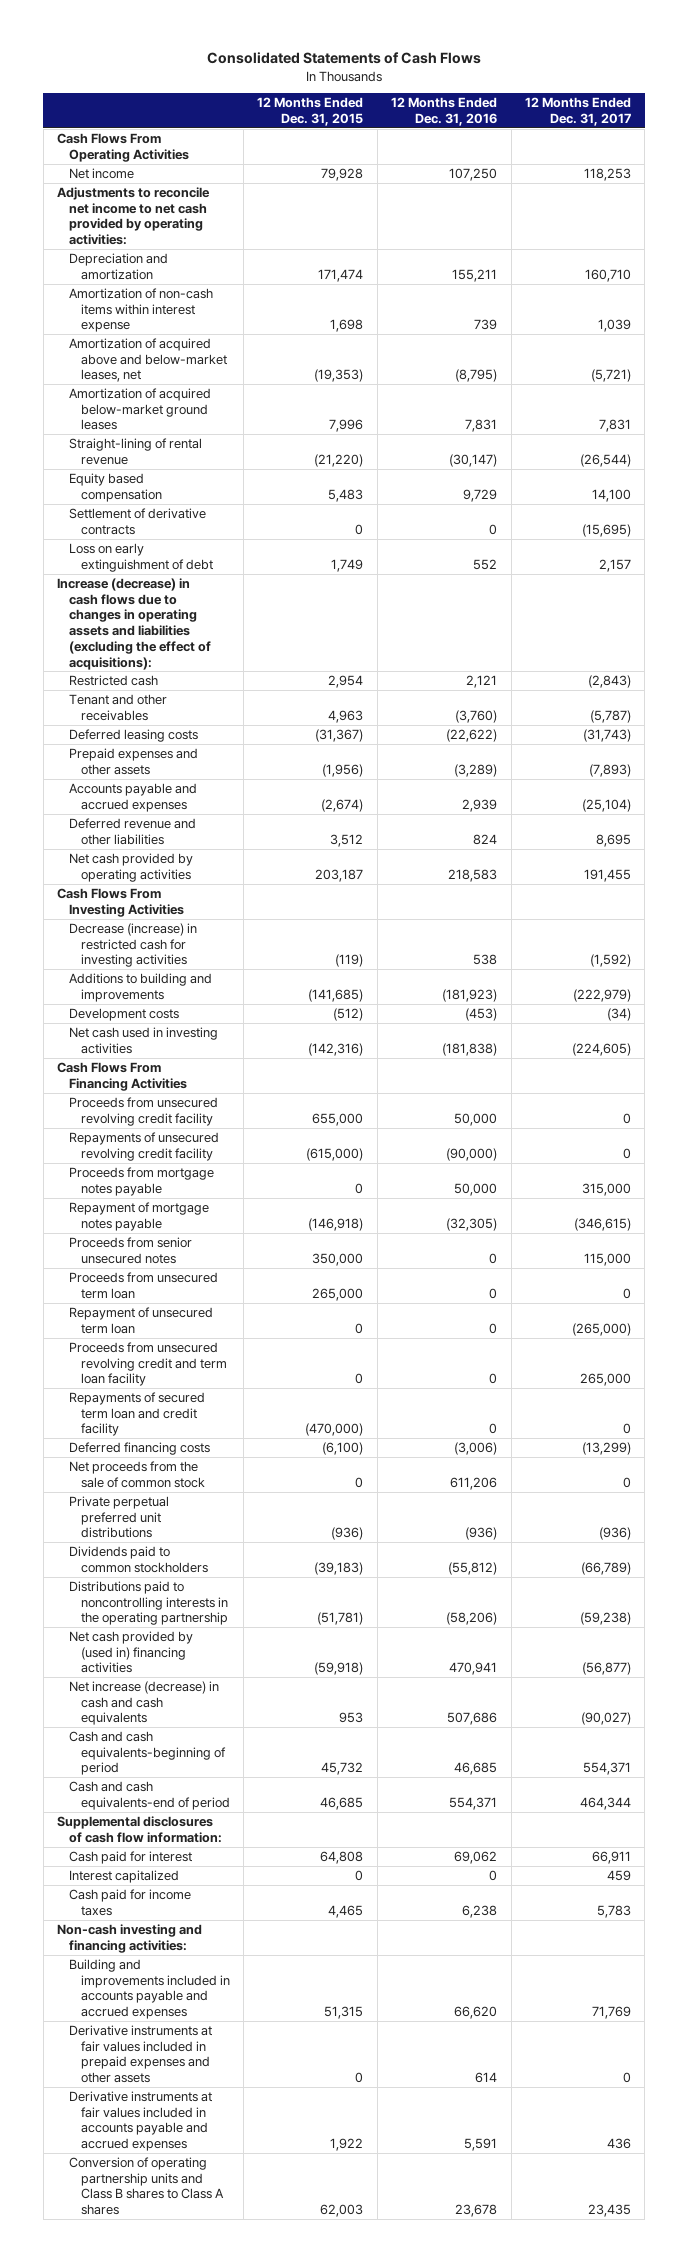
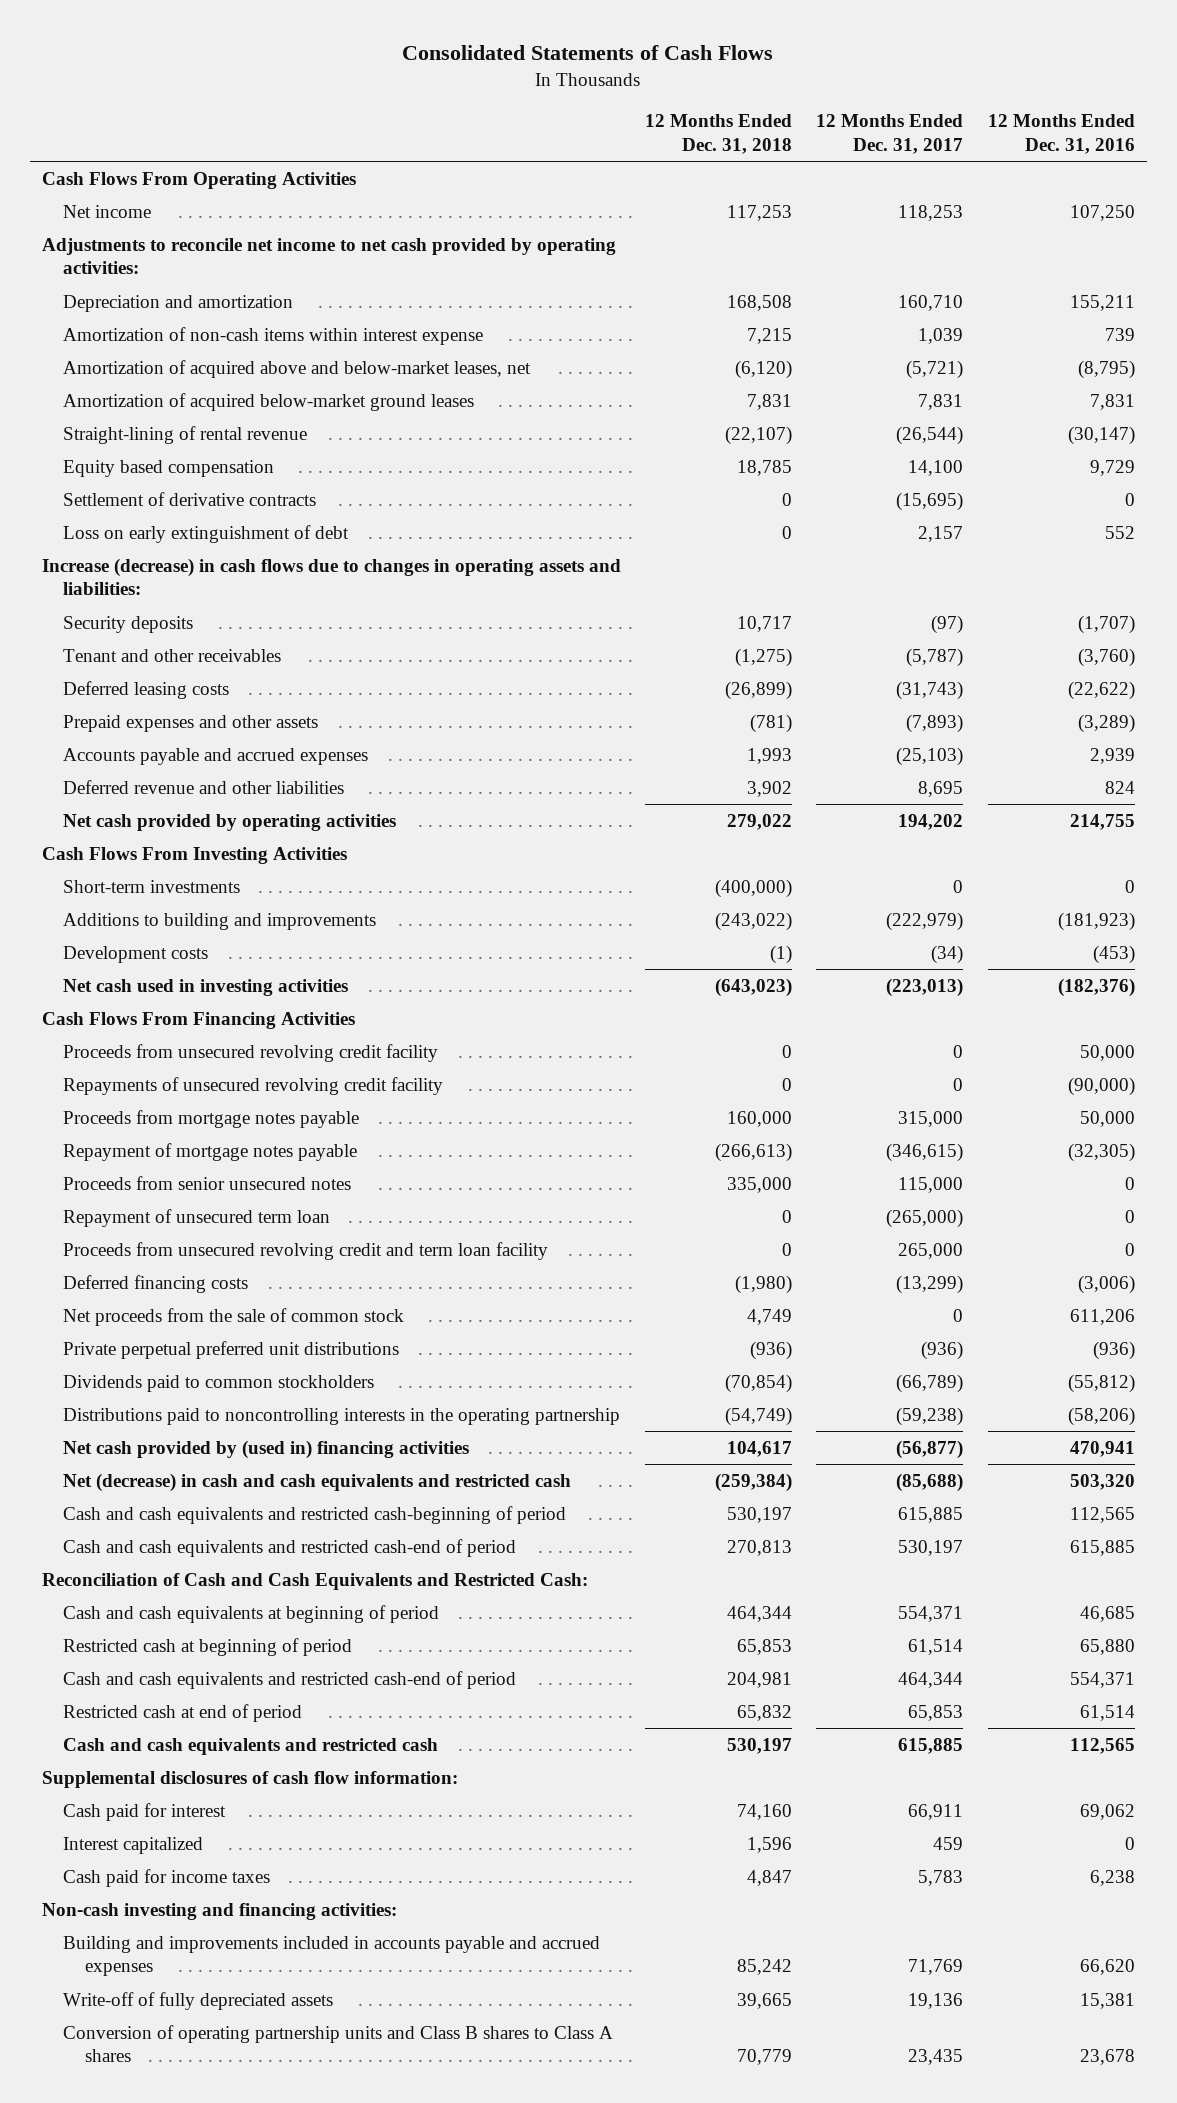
- | 12 Months Ended Dec. 31, 2015 | 12 Months Ended Dec. 31, 2016 | 12 Months Ended Dec. 31, 2017
+ | 12 Months Ended Dec. 31, 2018 | 12 Months Ended Dec. 31, 2017 | 12 Months Ended Dec. 31, 2016
- Increase (decrease) in cash flows due to changes in operating assets and liabilities (excluding the effect of acquisitions):
- Restricted cash | 2,954 | 2,121 | (2,843)
+ Increase (decrease) in cash flows due to changes in operating assets and liabilities:
+ Security deposits | 10,717 | (97) | (1,707)
- Accounts payable and accrued expenses | (2,674) | 2,939 | (25,104)
+ Accounts payable and accrued expenses | 1,993 | (25,103) | 2,939
- Net cash provided by operating activities | 203,187 | 218,583 | 191,455
+ Net cash provided by operating activities | 279,022 | 194,202 | 214,755
- Decrease (increase) in restricted cash for investing activities | (119) | 538 | (1,592)
+ Short-term investments | (400,000) | 0 | 0
- Net cash used in investing activities | (142,316) | (181,838) | (224,605)
+ Net cash used in investing activities | (643,023) | (223,013) | (182,376)
- Proceeds from unsecured term loan | 265,000 | 0 | 0
- Repayments of secured term loan and credit facility | (470,000) | 0 | 0
- Net increase (decrease) in cash and cash equivalents | 953 | 507,686 | (90,027)
- Cash and cash equivalents-beginning of period | 45,732 | 46,685 | 554,371
- Cash and cash equivalents-end of period | 46,685 | 554,371 | 464,344
+ Net (decrease) in cash and cash equivalents and restricted cash | (259,384) | (85,688) | 503,320
+ Cash and cash equivalents and restricted cash-beginning of period | 530,197 | 615,885 | 112,565
+ Cash and cash equivalents and restricted cash-end of period | 270,813 | 530,197 | 615,885
+ Reconciliation of Cash and Cash Equivalents and Restricted Cash:
+ Cash and cash equivalents at beginning of period | 464,344 | 554,371 | 46,685
+ Restricted cash at beginning of period | 65,853 | 61,514 | 65,880
+ Cash and cash equivalents and restricted cash-end of period | 204,981 | 464,344 | 554,371
+ Restricted cash at end of period | 65,832 | 65,853 | 61,514
+ Cash and cash equivalents and restricted cash | 530,197 | 615,885 | 112,565
- Derivative instruments at fair values included in prepaid expenses and other assets | 0 | 614 | 0
- Derivative instruments at fair values included in accounts payable and accrued expenses | 1,922 | 5,591 | 436
+ Write-off of fully depreciated assets | 39,665 | 19,136 | 15,381

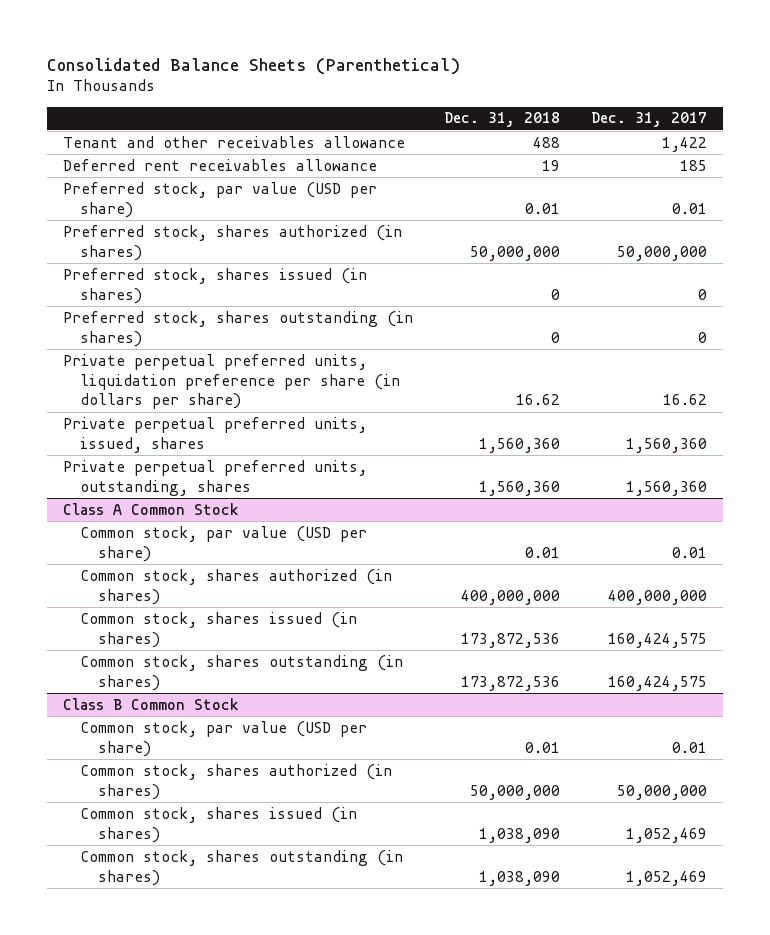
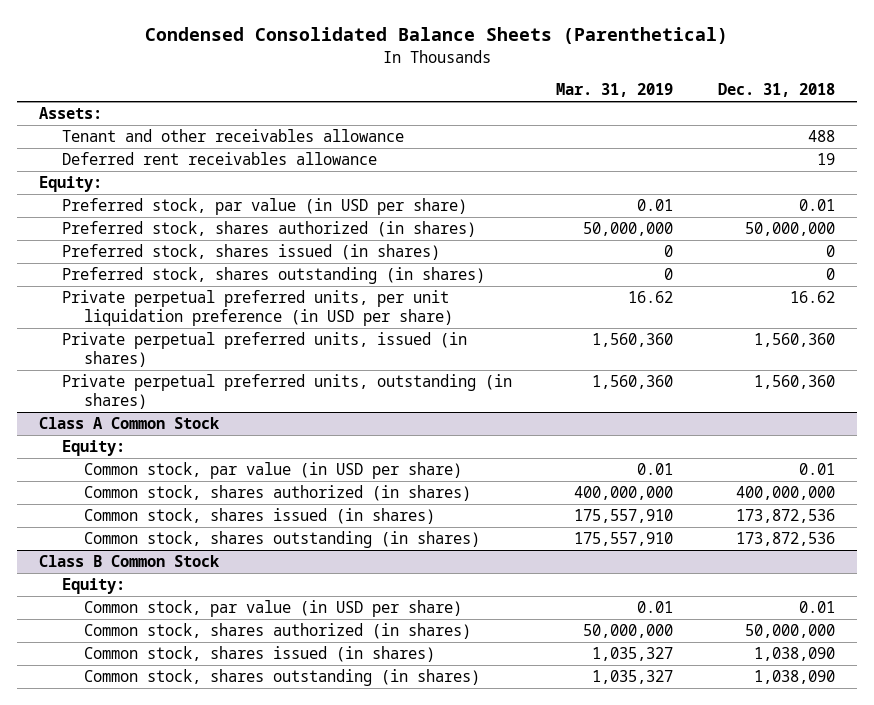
- Consolidated Balance Sheets (Parenthetical)
+ Condensed Consolidated Balance Sheets (Parenthetical)
- | Dec. 31, 2018 | Dec. 31, 2017
+ | Mar. 31, 2019 | Dec. 31, 2018
+ Assets:
- Preferred stock, par value (USD per share) | 0.01 | 0.01
+ Equity:
+ Preferred stock, par value (in USD per share) | 0.01 | 0.01
- Private perpetual preferred units, liquidation preference per share (in dollars per share) | 16.62 | 16.62
- Private perpetual preferred units, issued, shares | 1,560,360 | 1,560,360
- Private perpetual preferred units, outstanding, shares | 1,560,360 | 1,560,360
+ Private perpetual preferred units, per unit liquidation preference (in USD per share) | 16.62 | 16.62
+ Private perpetual preferred units, issued (in shares) | 1,560,360 | 1,560,360
+ Private perpetual preferred units, outstanding (in shares) | 1,560,360 | 1,560,360
@ Class A Common Stock
- Common stock, par value (USD per share) | 0.01 | 0.01
+ Equity:
+ Common stock, par value (in USD per share) | 0.01 | 0.01
@ Class B Common Stock
- Common stock, par value (USD per share) | 0.01 | 0.01
+ Equity:
+ Common stock, par value (in USD per share) | 0.01 | 0.01

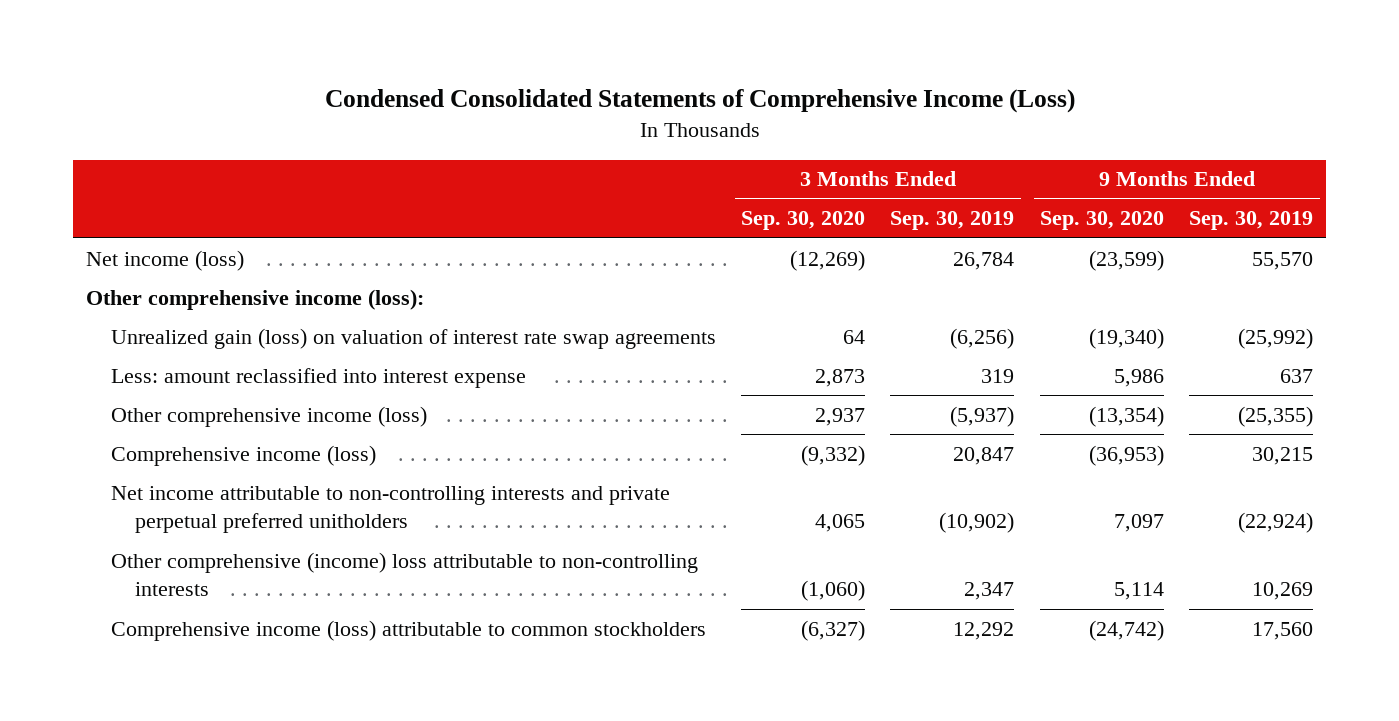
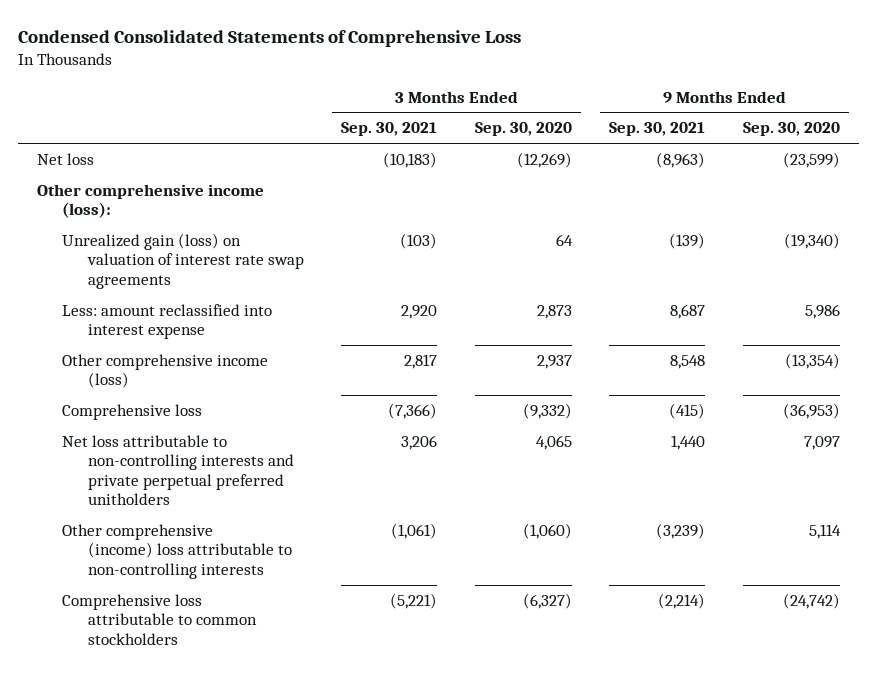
- Condensed Consolidated Statements of Comprehensive Income (Loss)
+ Condensed Consolidated Statements of Comprehensive Loss
- | 3 Months Ended Sep. 30, 2020 | 3 Months Ended Sep. 30, 2019 | 9 Months Ended Sep. 30, 2020 | 9 Months Ended Sep. 30, 2019
+ | 3 Months Ended Sep. 30, 2021 | 3 Months Ended Sep. 30, 2020 | 9 Months Ended Sep. 30, 2021 | 9 Months Ended Sep. 30, 2020
- Net income (loss) | (12,269) | 26,784 | (23,599) | 55,570
+ Net loss | (10,183) | (12,269) | (8,963) | (23,599)
- Comprehensive income (loss) | (9,332) | 20,847 | (36,953) | 30,215
- Net income attributable to non-controlling interests and private perpetual preferred unitholders | 4,065 | (10,902) | 7,097 | (22,924)
+ Comprehensive loss | (7,366) | (9,332) | (415) | (36,953)
+ Net loss attributable to non-controlling interests and private perpetual preferred unitholders | 3,206 | 4,065 | 1,440 | 7,097
- Comprehensive income (loss) attributable to common stockholders | (6,327) | 12,292 | (24,742) | 17,560
+ Comprehensive loss attributable to common stockholders | (5,221) | (6,327) | (2,214) | (24,742)

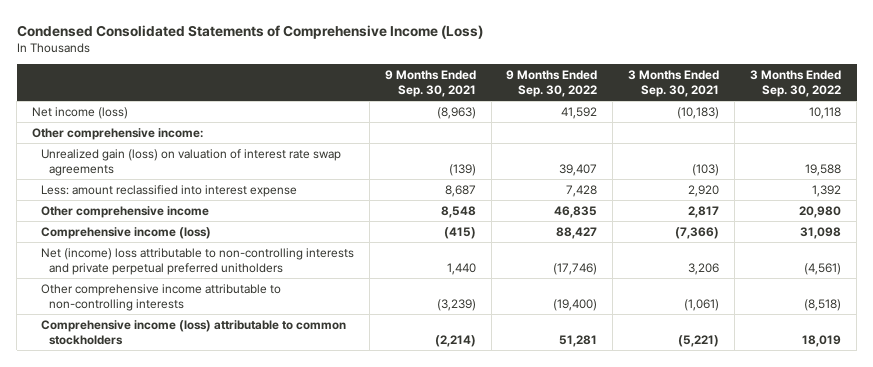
- Condensed Consolidated Statements of Comprehensive Loss
+ Condensed Consolidated Statements of Comprehensive Income (Loss)
- | 3 Months Ended Sep. 30, 2021 | 3 Months Ended Sep. 30, 2020 | 9 Months Ended Sep. 30, 2021 | 9 Months Ended Sep. 30, 2020
+ | 9 Months Ended Sep. 30, 2021 | 9 Months Ended Sep. 30, 2022 | 3 Months Ended Sep. 30, 2021 | 3 Months Ended Sep. 30, 2022
- Net loss | (10,183) | (12,269) | (8,963) | (23,599)
- Other comprehensive income (loss):
+ Net income (loss) | (8,963) | 41,592 | (10,183) | 10,118
+ Other comprehensive income:
- Other comprehensive income (loss) | 2,817 | 2,937 | 8,548 | (13,354)
- Comprehensive loss | (7,366) | (9,332) | (415) | (36,953)
- Net loss attributable to non-controlling interests and private perpetual preferred unitholders | 3,206 | 4,065 | 1,440 | 7,097
- Other comprehensive (income) loss attributable to non-controlling interests | (1,061) | (1,060) | (3,239) | 5,114
- Comprehensive loss attributable to common stockholders | (5,221) | (6,327) | (2,214) | (24,742)
+ Other comprehensive income | 8,548 | 46,835 | 2,817 | 20,980
+ Comprehensive income (loss) | (415) | 88,427 | (7,366) | 31,098
+ Net (income) loss attributable to non-controlling interests and private perpetual preferred unitholders | 1,440 | (17,746) | 3,206 | (4,561)
+ Other comprehensive income attributable to non-controlling interests | (3,239) | (19,400) | (1,061) | (8,518)
+ Comprehensive income (loss) attributable to common stockholders | (2,214) | 51,281 | (5,221) | 18,019

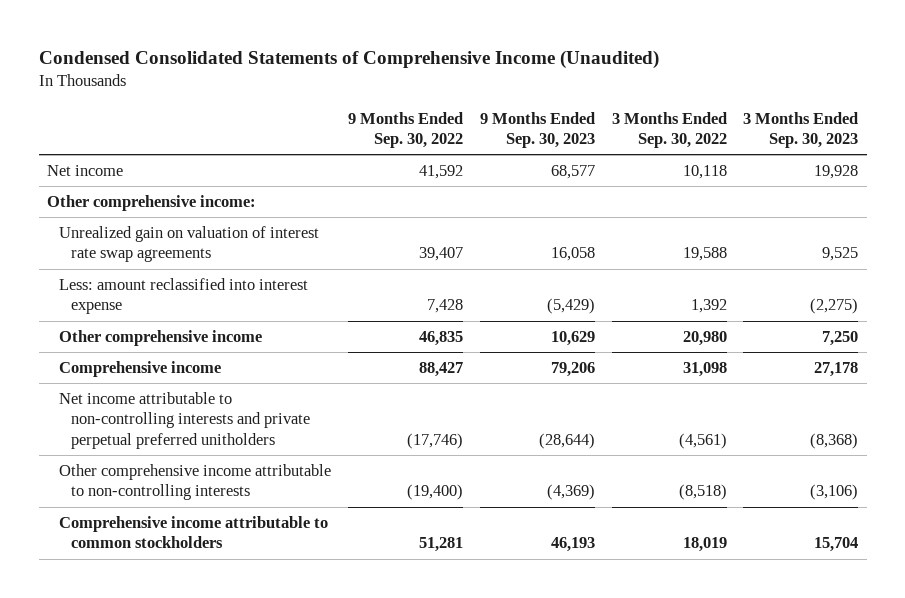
- Condensed Consolidated Statements of Comprehensive Income (Loss)
+ Condensed Consolidated Statements of Comprehensive Income (Unaudited)
- | 9 Months Ended Sep. 30, 2021 | 9 Months Ended Sep. 30, 2022 | 3 Months Ended Sep. 30, 2021 | 3 Months Ended Sep. 30, 2022
+ | 9 Months Ended Sep. 30, 2022 | 9 Months Ended Sep. 30, 2023 | 3 Months Ended Sep. 30, 2022 | 3 Months Ended Sep. 30, 2023
- Net income (loss) | (8,963) | 41,592 | (10,183) | 10,118
+ Net income | 41,592 | 68,577 | 10,118 | 19,928
- Unrealized gain (loss) on valuation of interest rate swap agreements | (139) | 39,407 | (103) | 19,588
+ Unrealized gain on valuation of interest rate swap agreements | 39,407 | 16,058 | 19,588 | 9,525
- Comprehensive income (loss) | (415) | 88,427 | (7,366) | 31,098
- Net (income) loss attributable to non-controlling interests and private perpetual preferred unitholders | 1,440 | (17,746) | 3,206 | (4,561)
+ Comprehensive income | 88,427 | 79,206 | 31,098 | 27,178
+ Net income attributable to non-controlling interests and private perpetual preferred unitholders | (17,746) | (28,644) | (4,561) | (8,368)
- Comprehensive income (loss) attributable to common stockholders | (2,214) | 51,281 | (5,221) | 18,019
+ Comprehensive income attributable to common stockholders | 51,281 | 46,193 | 18,019 | 15,704

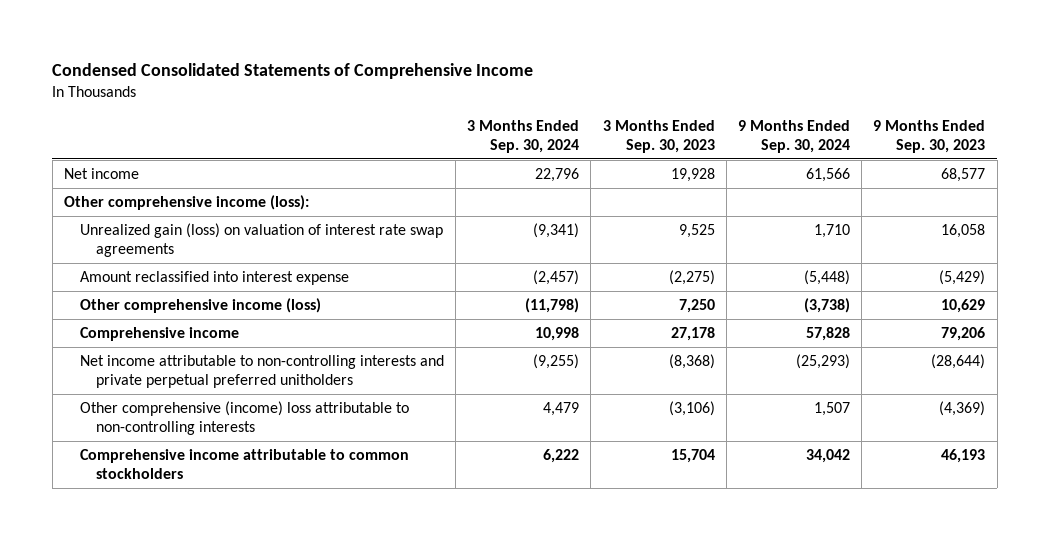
- Condensed Consolidated Statements of Comprehensive Income (Unaudited)
+ Condensed Consolidated Statements of Comprehensive Income
- | 9 Months Ended Sep. 30, 2022 | 9 Months Ended Sep. 30, 2023 | 3 Months Ended Sep. 30, 2022 | 3 Months Ended Sep. 30, 2023
+ | 3 Months Ended Sep. 30, 2024 | 3 Months Ended Sep. 30, 2023 | 9 Months Ended Sep. 30, 2024 | 9 Months Ended Sep. 30, 2023
- Other comprehensive income:
- Unrealized gain on valuation of interest rate swap agreements | 39,407 | 16,058 | 19,588 | 9,525
- Less: amount reclassified into interest expense | 7,428 | (5,429) | 1,392 | (2,275)
- Other comprehensive income | 46,835 | 10,629 | 20,980 | 7,250
+ Other comprehensive income (loss):
+ Unrealized gain (loss) on valuation of interest rate swap agreements | (9,341) | 9,525 | 1,710 | 16,058
+ Amount reclassified into interest expense | (2,457) | (2,275) | (5,448) | (5,429)
+ Other comprehensive income (loss) | (11,798) | 7,250 | (3,738) | 10,629
- Other comprehensive income attributable to non-controlling interests | (19,400) | (4,369) | (8,518) | (3,106)
+ Other comprehensive (income) loss attributable to non-controlling interests | 4,479 | (3,106) | 1,507 | (4,369)

